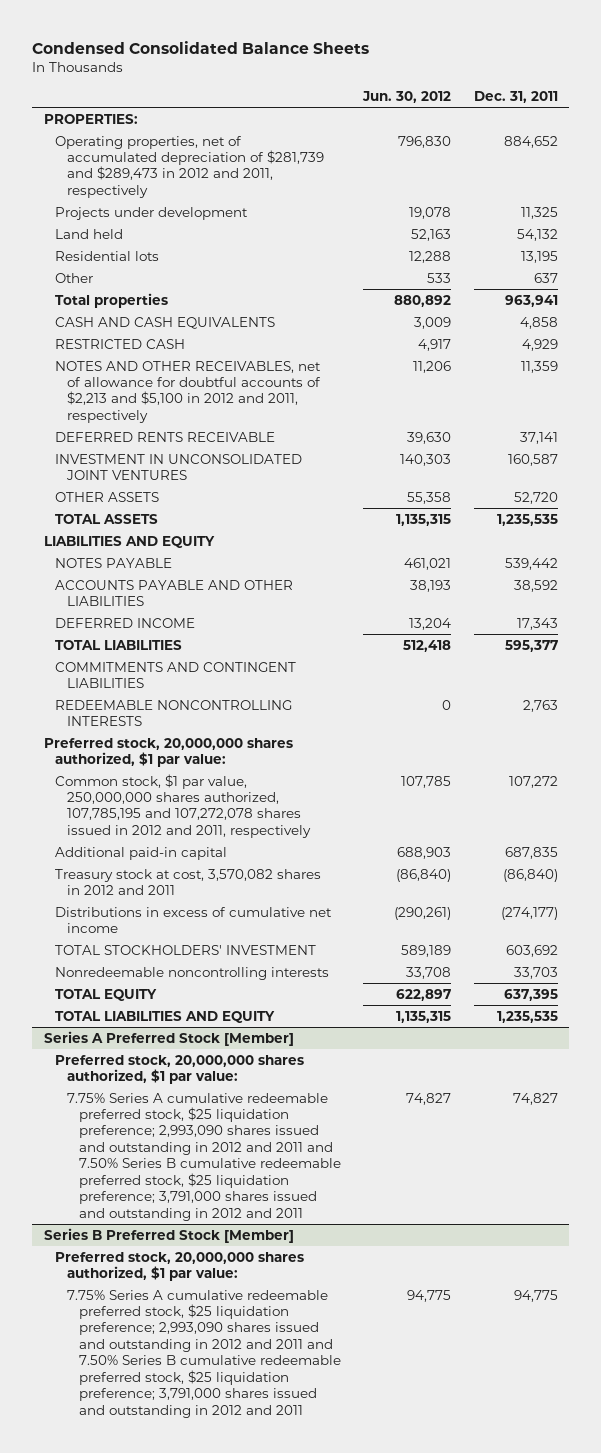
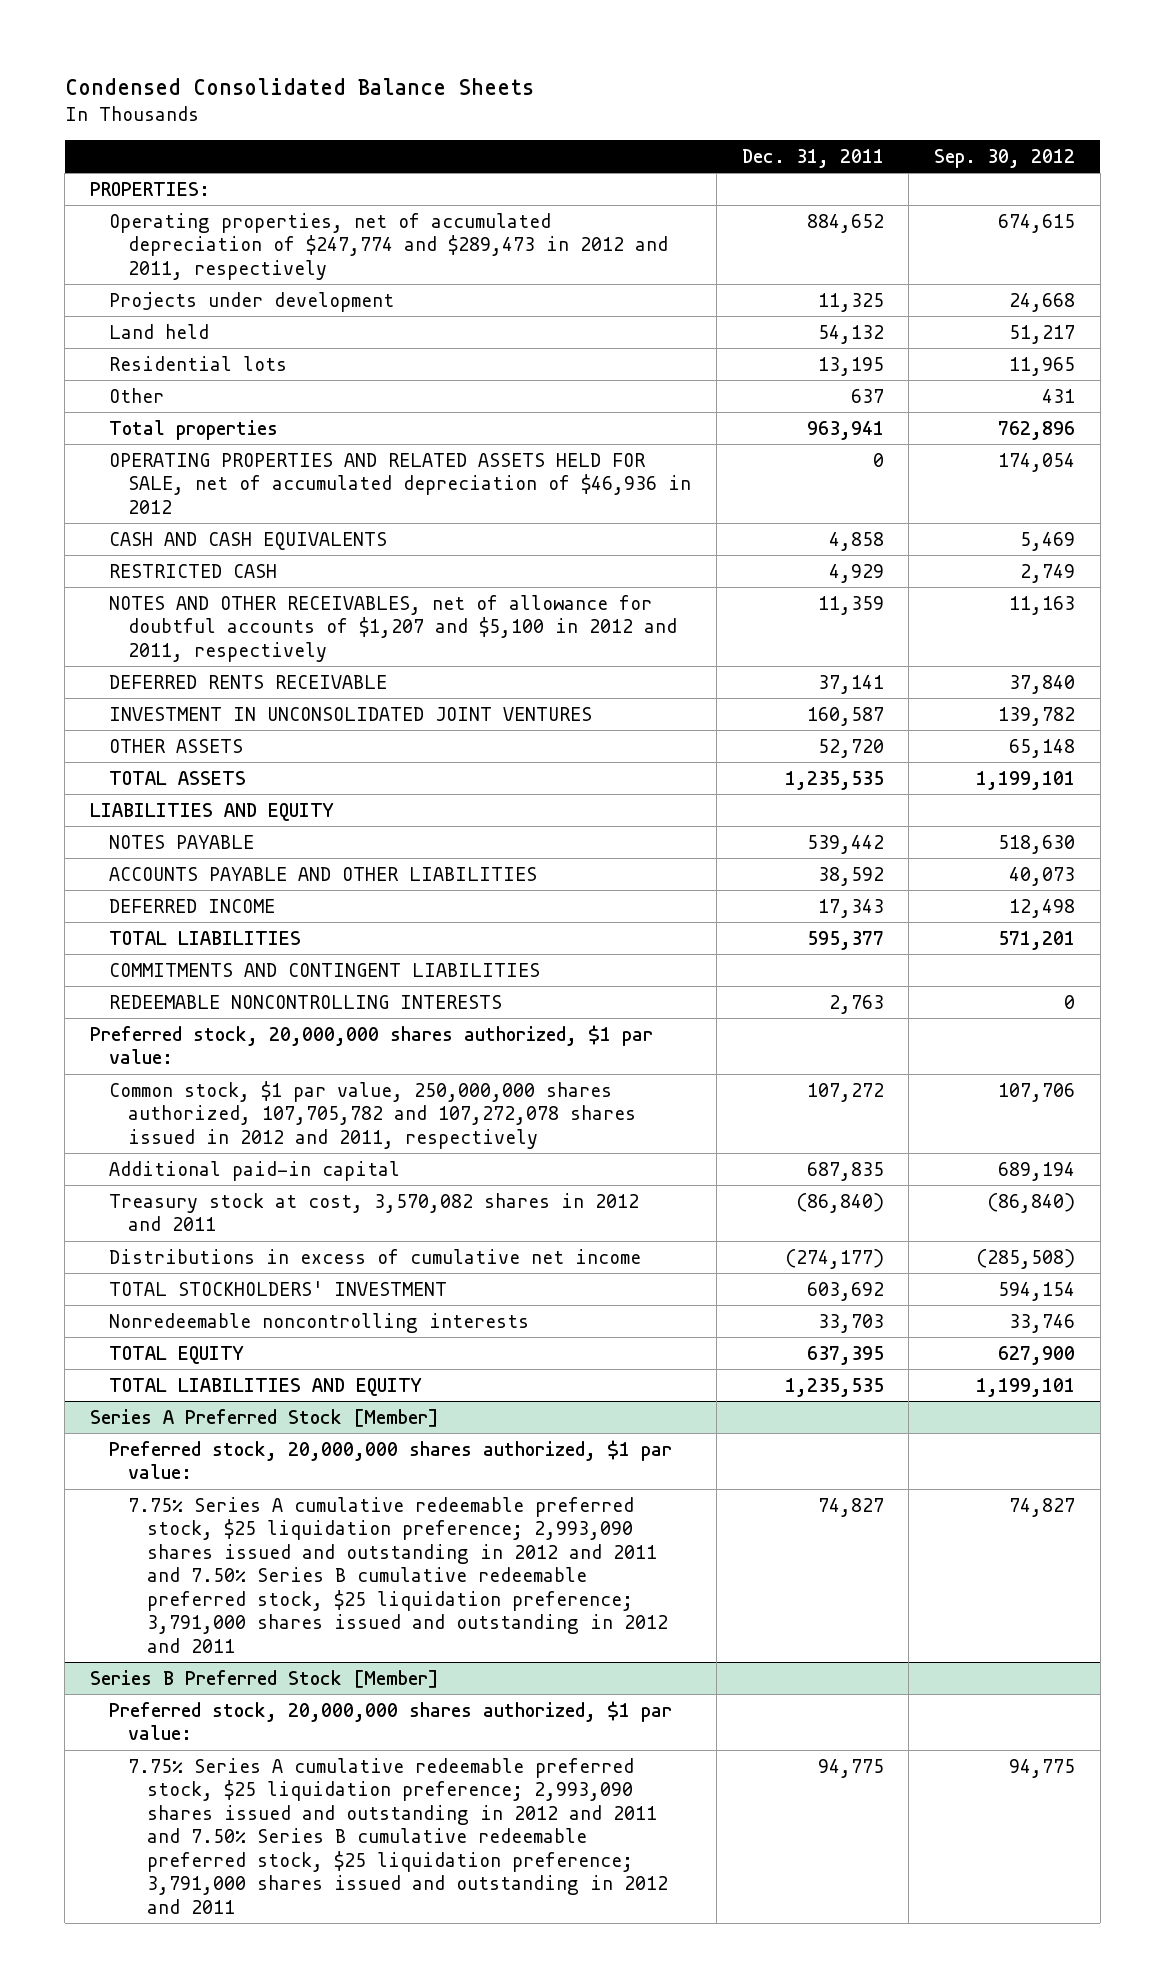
- | Jun. 30, 2012 | Dec. 31, 2011
+ | Dec. 31, 2011 | Sep. 30, 2012
- Operating properties, net of accumulated depreciation of $281,739 and $289,473 in 2012 and 2011, respectively | 796,830 | 884,652
+ Operating properties, net of accumulated depreciation of $247,774 and $289,473 in 2012 and 2011, respectively | 884,652 | 674,615
+ OPERATING PROPERTIES AND RELATED ASSETS HELD FOR SALE, net of accumulated depreciation of $46,936 in 2012 | 0 | 174,054
- NOTES AND OTHER RECEIVABLES, net of allowance for doubtful accounts of $2,213 and $5,100 in 2012 and 2011, respectively | 11,206 | 11,359
+ NOTES AND OTHER RECEIVABLES, net of allowance for doubtful accounts of $1,207 and $5,100 in 2012 and 2011, respectively | 11,359 | 11,163
- Common stock, $1 par value, 250,000,000 shares authorized, 107,785,195 and 107,272,078 shares issued in 2012 and 2011, respectively | 107,785 | 107,272
+ Common stock, $1 par value, 250,000,000 shares authorized, 107,705,782 and 107,272,078 shares issued in 2012 and 2011, respectively | 107,272 | 107,706

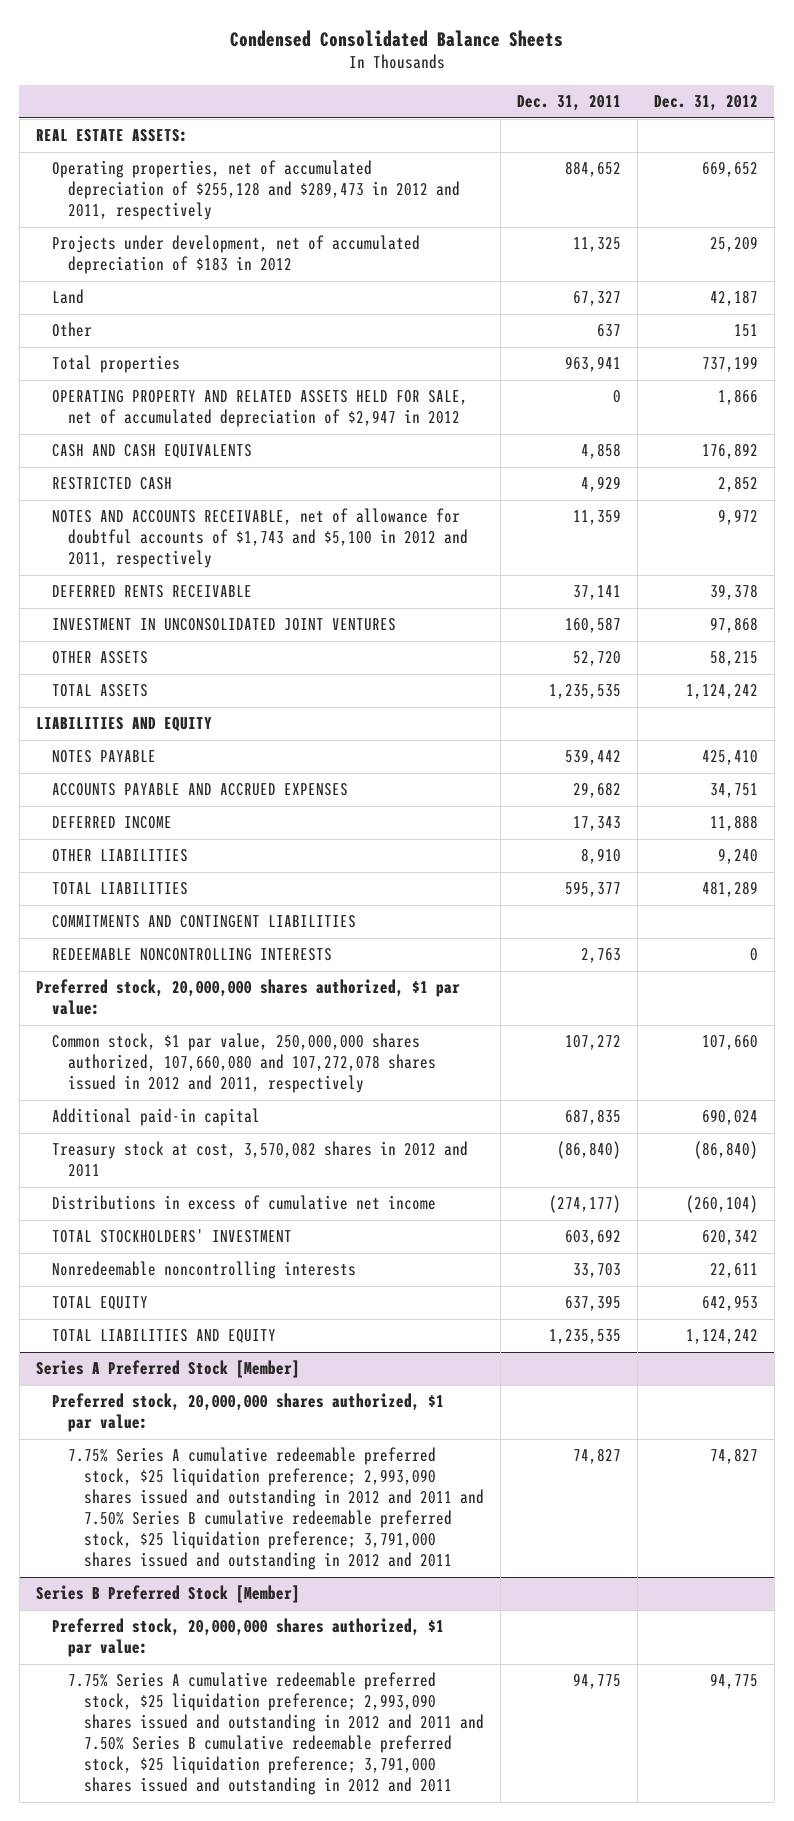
- | Dec. 31, 2011 | Sep. 30, 2012
+ | Dec. 31, 2011 | Dec. 31, 2012
- PROPERTIES:
- Operating properties, net of accumulated depreciation of $247,774 and $289,473 in 2012 and 2011, respectively | 884,652 | 674,615
- Projects under development | 11,325 | 24,668
- Land held | 54,132 | 51,217
- Residential lots | 13,195 | 11,965
+ REAL ESTATE ASSETS:
+ Operating properties, net of accumulated depreciation of $255,128 and $289,473 in 2012 and 2011, respectively | 884,652 | 669,652
+ Projects under development, net of accumulated depreciation of $183 in 2012 | 11,325 | 25,209
+ Land | 67,327 | 42,187
- OPERATING PROPERTIES AND RELATED ASSETS HELD FOR SALE, net of accumulated depreciation of $46,936 in 2012 | 0 | 174,054
+ OPERATING PROPERTY AND RELATED ASSETS HELD FOR SALE, net of accumulated depreciation of $2,947 in 2012 | 0 | 1,866
- NOTES AND OTHER RECEIVABLES, net of allowance for doubtful accounts of $1,207 and $5,100 in 2012 and 2011, respectively | 11,359 | 11,163
+ NOTES AND ACCOUNTS RECEIVABLE, net of allowance for doubtful accounts of $1,743 and $5,100 in 2012 and 2011, respectively | 11,359 | 9,972
- ACCOUNTS PAYABLE AND OTHER LIABILITIES | 38,592 | 40,073
+ ACCOUNTS PAYABLE AND ACCRUED EXPENSES | 29,682 | 34,751
+ OTHER LIABILITIES | 8,910 | 9,240
- Common stock, $1 par value, 250,000,000 shares authorized, 107,705,782 and 107,272,078 shares issued in 2012 and 2011, respectively | 107,272 | 107,706
+ Common stock, $1 par value, 250,000,000 shares authorized, 107,660,080 and 107,272,078 shares issued in 2012 and 2011, respectively | 107,272 | 107,660

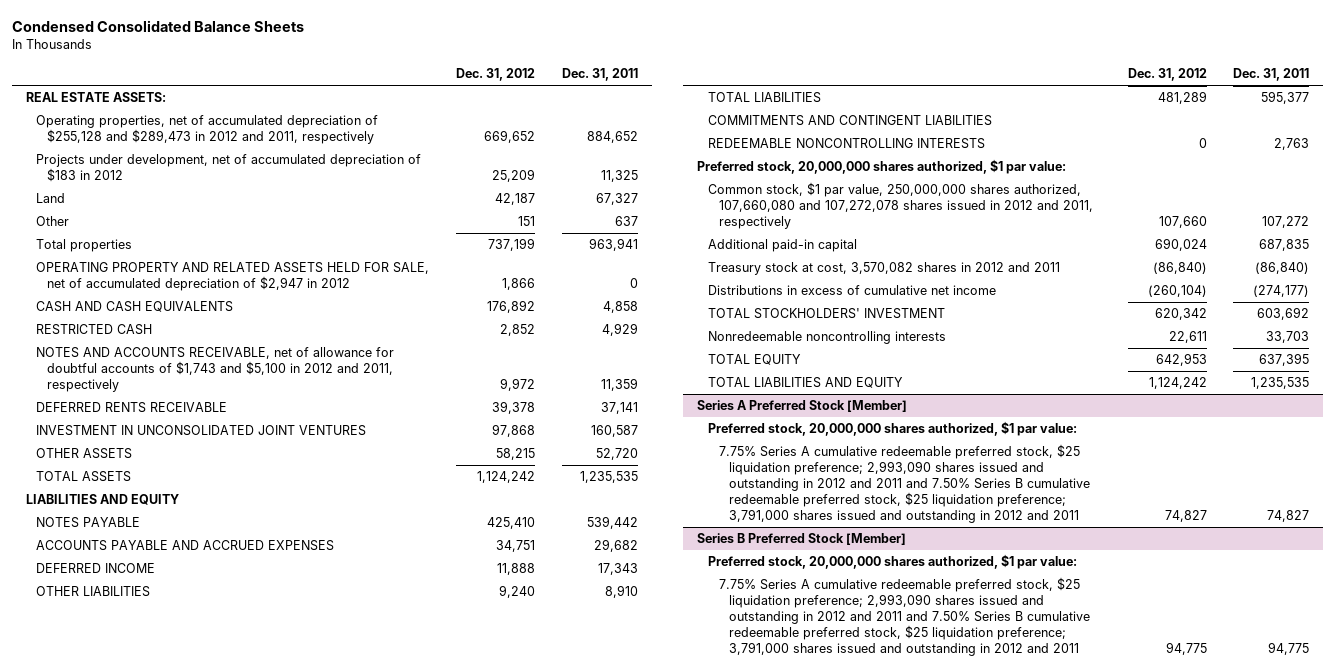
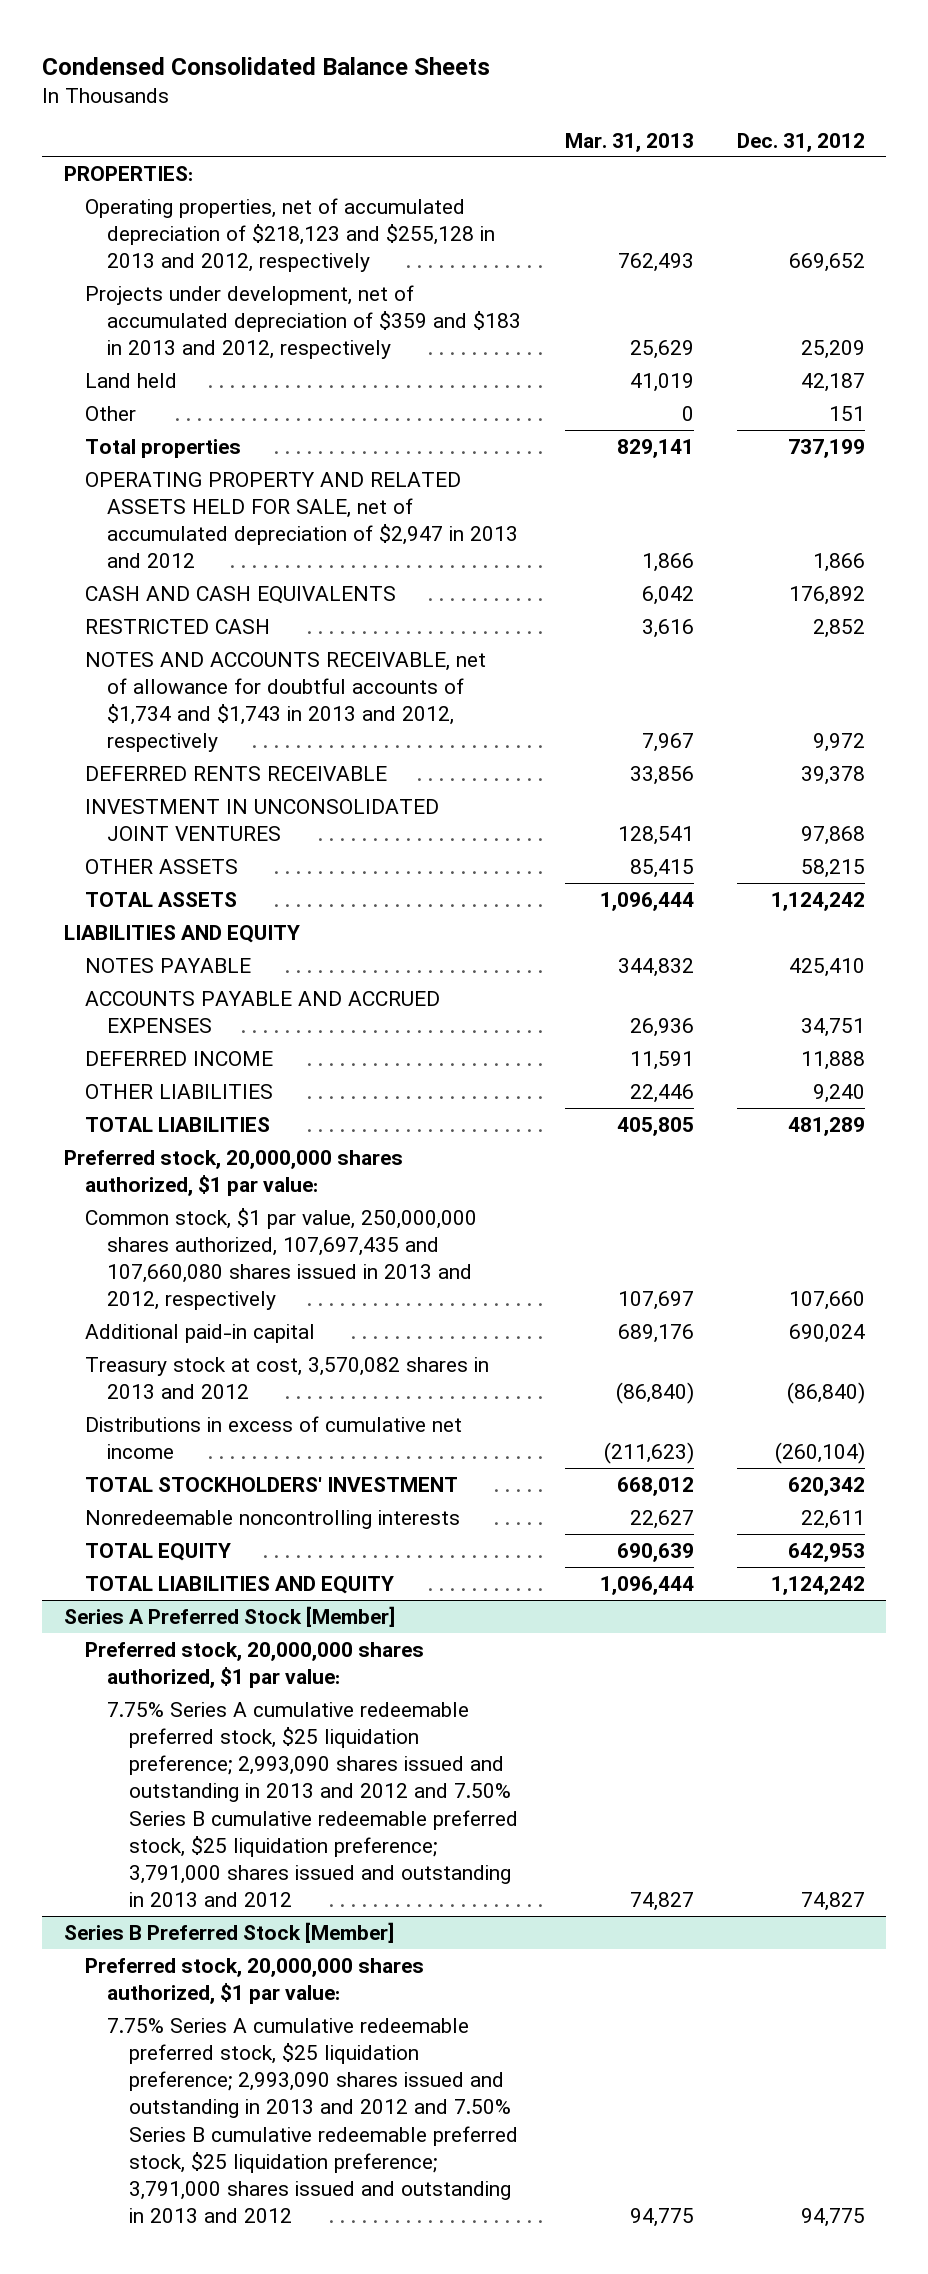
- | Dec. 31, 2012 | Dec. 31, 2011
+ | Mar. 31, 2013 | Dec. 31, 2012
- REAL ESTATE ASSETS:
- Operating properties, net of accumulated depreciation of $255,128 and $289,473 in 2012 and 2011, respectively | 669,652 | 884,652
- Projects under development, net of accumulated depreciation of $183 in 2012 | 25,209 | 11,325
- Land | 42,187 | 67,327
+ PROPERTIES:
+ Operating properties, net of accumulated depreciation of $218,123 and $255,128 in 2013 and 2012, respectively | 762,493 | 669,652
+ Projects under development, net of accumulated depreciation of $359 and $183 in 2013 and 2012, respectively | 25,629 | 25,209
+ Land held | 41,019 | 42,187
- OPERATING PROPERTY AND RELATED ASSETS HELD FOR SALE, net of accumulated depreciation of $2,947 in 2012 | 1,866 | 0
+ OPERATING PROPERTY AND RELATED ASSETS HELD FOR SALE, net of accumulated depreciation of $2,947 in 2013 and 2012 | 1,866 | 1,866
- NOTES AND ACCOUNTS RECEIVABLE, net of allowance for doubtful accounts of $1,743 and $5,100 in 2012 and 2011, respectively | 9,972 | 11,359
+ NOTES AND ACCOUNTS RECEIVABLE, net of allowance for doubtful accounts of $1,734 and $1,743 in 2013 and 2012, respectively | 7,967 | 9,972
- COMMITMENTS AND CONTINGENT LIABILITIES
- REDEEMABLE NONCONTROLLING INTERESTS | 0 | 2,763
- Common stock, $1 par value, 250,000,000 shares authorized, 107,660,080 and 107,272,078 shares issued in 2012 and 2011, respectively | 107,660 | 107,272
+ Common stock, $1 par value, 250,000,000 shares authorized, 107,697,435 and 107,660,080 shares issued in 2013 and 2012, respectively | 107,697 | 107,660
- Treasury stock at cost, 3,570,082 shares in 2012 and 2011 | (86,840) | (86,840)
+ Treasury stock at cost, 3,570,082 shares in 2013 and 2012 | (86,840) | (86,840)
@ Series A Preferred Stock [Member]
- 7.75% Series A cumulative redeemable preferred stock, $25 liquidation preference; 2,993,090 shares issued and outstanding in 2012 and 2011 and 7.50% Series B cumulative redeemable preferred stock, $25 liquidation preference; 3,791,000 shares issued and outstanding in 2012 and 2011 | 74,827 | 74,827
+ 7.75% Series A cumulative redeemable preferred stock, $25 liquidation preference; 2,993,090 shares issued and outstanding in 2013 and 2012 and 7.50% Series B cumulative redeemable preferred stock, $25 liquidation preference; 3,791,000 shares issued and outstanding in 2013 and 2012 | 74,827 | 74,827
@ Series B Preferred Stock [Member]
- 7.75% Series A cumulative redeemable preferred stock, $25 liquidation preference; 2,993,090 shares issued and outstanding in 2012 and 2011 and 7.50% Series B cumulative redeemable preferred stock, $25 liquidation preference; 3,791,000 shares issued and outstanding in 2012 and 2011 | 94,775 | 94,775
+ 7.75% Series A cumulative redeemable preferred stock, $25 liquidation preference; 2,993,090 shares issued and outstanding in 2013 and 2012 and 7.50% Series B cumulative redeemable preferred stock, $25 liquidation preference; 3,791,000 shares issued and outstanding in 2013 and 2012 | 94,775 | 94,775

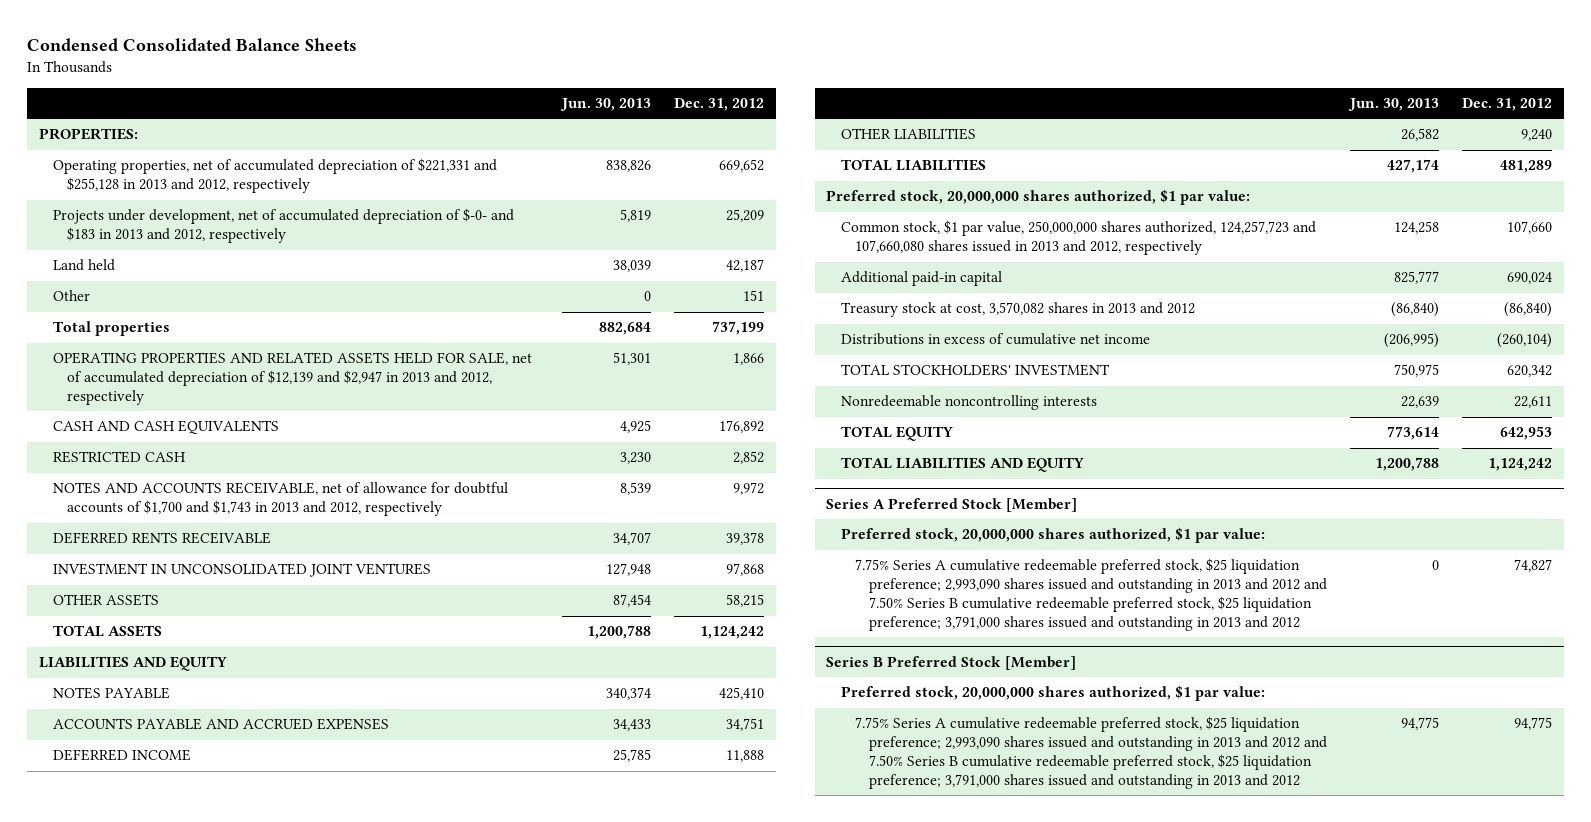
- | Mar. 31, 2013 | Dec. 31, 2012
+ | Jun. 30, 2013 | Dec. 31, 2012
- Operating properties, net of accumulated depreciation of $218,123 and $255,128 in 2013 and 2012, respectively | 762,493 | 669,652
- Projects under development, net of accumulated depreciation of $359 and $183 in 2013 and 2012, respectively | 25,629 | 25,209
+ Operating properties, net of accumulated depreciation of $221,331 and $255,128 in 2013 and 2012, respectively | 838,826 | 669,652
+ Projects under development, net of accumulated depreciation of $-0- and $183 in 2013 and 2012, respectively | 5,819 | 25,209
- OPERATING PROPERTY AND RELATED ASSETS HELD FOR SALE, net of accumulated depreciation of $2,947 in 2013 and 2012 | 1,866 | 1,866
+ OPERATING PROPERTIES AND RELATED ASSETS HELD FOR SALE, net of accumulated depreciation of $12,139 and $2,947 in 2013 and 2012, respectively | 51,301 | 1,866
- NOTES AND ACCOUNTS RECEIVABLE, net of allowance for doubtful accounts of $1,734 and $1,743 in 2013 and 2012, respectively | 7,967 | 9,972
+ NOTES AND ACCOUNTS RECEIVABLE, net of allowance for doubtful accounts of $1,700 and $1,743 in 2013 and 2012, respectively | 8,539 | 9,972
- Common stock, $1 par value, 250,000,000 shares authorized, 107,697,435 and 107,660,080 shares issued in 2013 and 2012, respectively | 107,697 | 107,660
+ Common stock, $1 par value, 250,000,000 shares authorized, 124,257,723 and 107,660,080 shares issued in 2013 and 2012, respectively | 124,258 | 107,660

